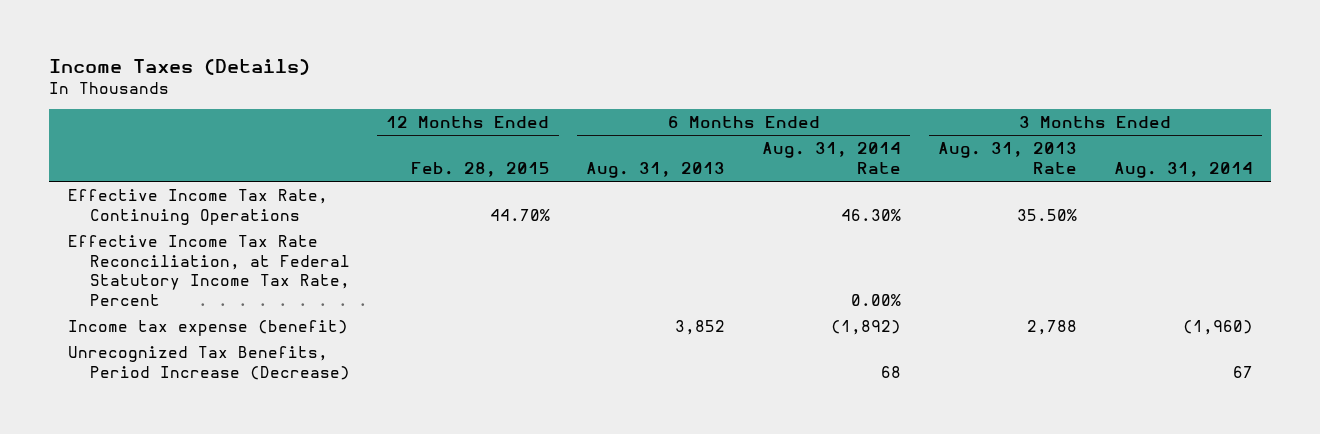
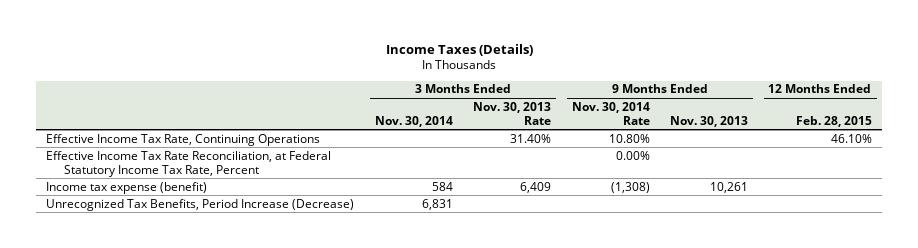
- | 12 Months Ended Feb. 28, 2015 | 6 Months Ended Aug. 31, 2013 | 6 Months Ended Aug. 31, 2014 Rate | 3 Months Ended Aug. 31, 2013 Rate | 3 Months Ended Aug. 31, 2014
+ | 3 Months Ended Nov. 30, 2014 | 3 Months Ended Nov. 30, 2013 Rate | 9 Months Ended Nov. 30, 2014 Rate | 9 Months Ended Nov. 30, 2013 | 12 Months Ended Feb. 28, 2015
- Effective Income Tax Rate, Continuing Operations | 44.70% | | 46.30% | 35.50% |
+ Effective Income Tax Rate, Continuing Operations | | 31.40% | 10.80% | | 46.10%

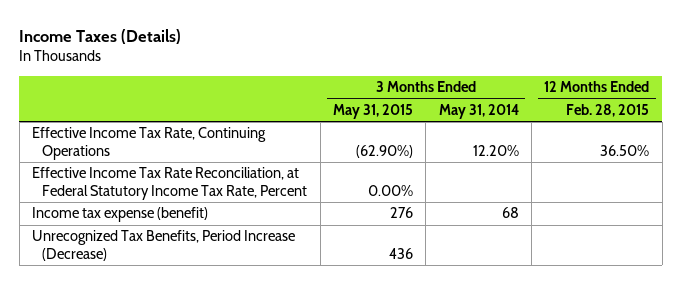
- | 3 Months Ended Nov. 30, 2014 | 3 Months Ended Nov. 30, 2013 Rate | 9 Months Ended Nov. 30, 2014 Rate | 9 Months Ended Nov. 30, 2013 | 12 Months Ended Feb. 28, 2015
+ | 3 Months Ended May 31, 2015 | 3 Months Ended May 31, 2014 | 12 Months Ended Feb. 28, 2015
- Effective Income Tax Rate, Continuing Operations | | 31.40% | 10.80% | | 46.10%
+ Effective Income Tax Rate, Continuing Operations | (62.90%) | 12.20% | 36.50%

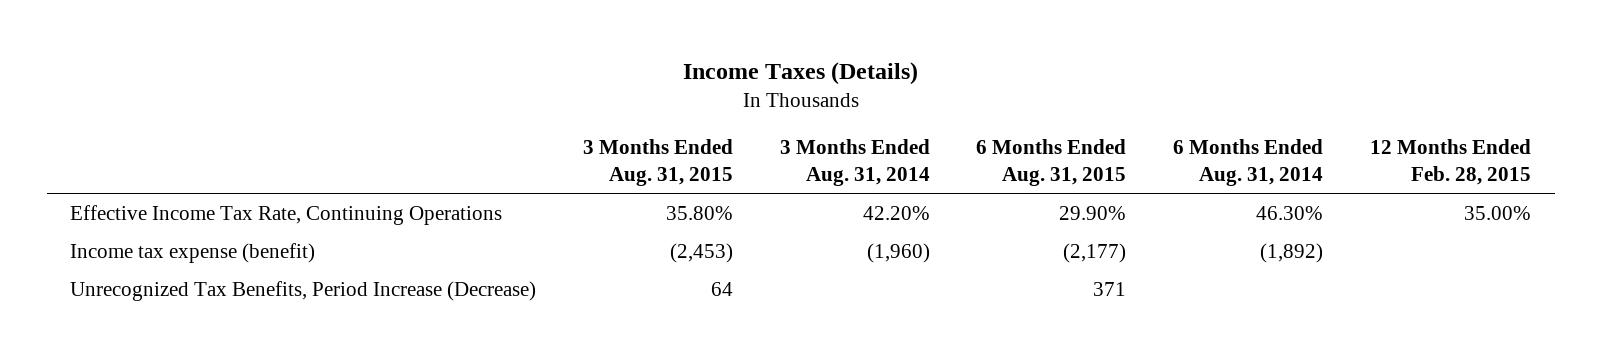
- | 3 Months Ended May 31, 2015 | 3 Months Ended May 31, 2014 | 12 Months Ended Feb. 28, 2015
+ | 3 Months Ended Aug. 31, 2015 | 3 Months Ended Aug. 31, 2014 | 6 Months Ended Aug. 31, 2015 | 6 Months Ended Aug. 31, 2014 | 12 Months Ended Feb. 28, 2015
- Effective Income Tax Rate, Continuing Operations | (62.90%) | 12.20% | 36.50%
- Effective Income Tax Rate Reconciliation, at Federal Statutory Income Tax Rate, Percent | 0.00% | |
+ Effective Income Tax Rate, Continuing Operations | 35.80% | 42.20% | 29.90% | 46.30% | 35.00%

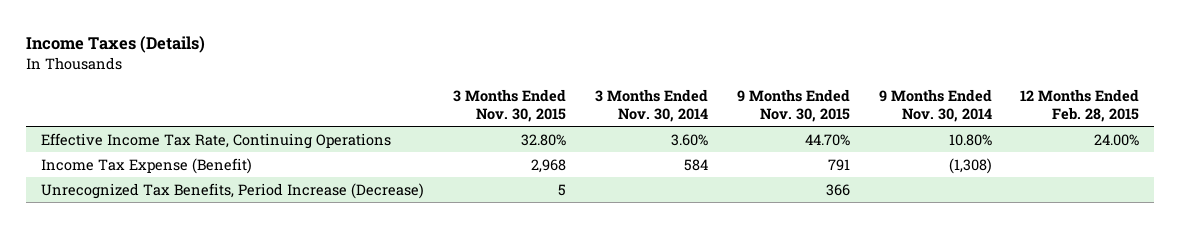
- | 3 Months Ended Aug. 31, 2015 | 3 Months Ended Aug. 31, 2014 | 6 Months Ended Aug. 31, 2015 | 6 Months Ended Aug. 31, 2014 | 12 Months Ended Feb. 28, 2015
+ | 3 Months Ended Nov. 30, 2015 | 3 Months Ended Nov. 30, 2014 | 9 Months Ended Nov. 30, 2015 | 9 Months Ended Nov. 30, 2014 | 12 Months Ended Feb. 28, 2015
- Effective Income Tax Rate, Continuing Operations | 35.80% | 42.20% | 29.90% | 46.30% | 35.00%
- Income tax expense (benefit) | (2,453) | (1,960) | (2,177) | (1,892) |
+ Effective Income Tax Rate, Continuing Operations | 32.80% | 3.60% | 44.70% | 10.80% | 24.00%
+ Income Tax Expense (Benefit) | 2,968 | 584 | 791 | (1,308) |

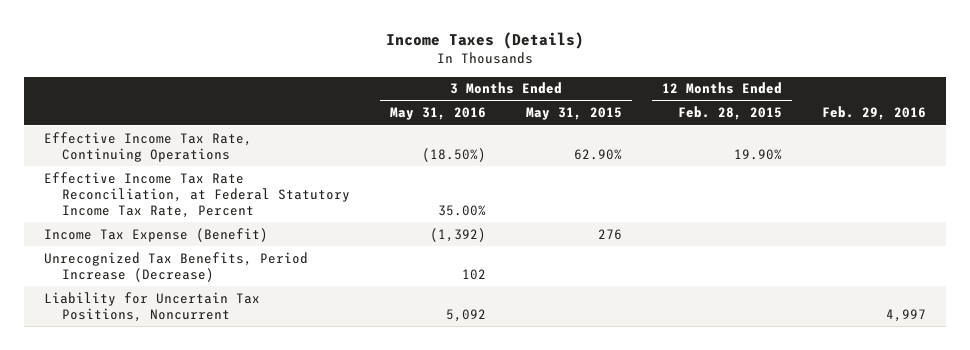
- | 3 Months Ended Nov. 30, 2015 | 3 Months Ended Nov. 30, 2014 | 9 Months Ended Nov. 30, 2015 | 9 Months Ended Nov. 30, 2014 | 12 Months Ended Feb. 28, 2015
+ | 3 Months Ended May 31, 2016 | 3 Months Ended May 31, 2015 | 12 Months Ended Feb. 28, 2015 | Feb. 29, 2016
- Effective Income Tax Rate, Continuing Operations | 32.80% | 3.60% | 44.70% | 10.80% | 24.00%
+ Effective Income Tax Rate, Continuing Operations | (18.50%) | 62.90% | 19.90% |
+ Effective Income Tax Rate Reconciliation, at Federal Statutory Income Tax Rate, Percent | 35.00% | | |
+ Liability for Uncertain Tax Positions, Noncurrent | 5,092 | | | 4,997

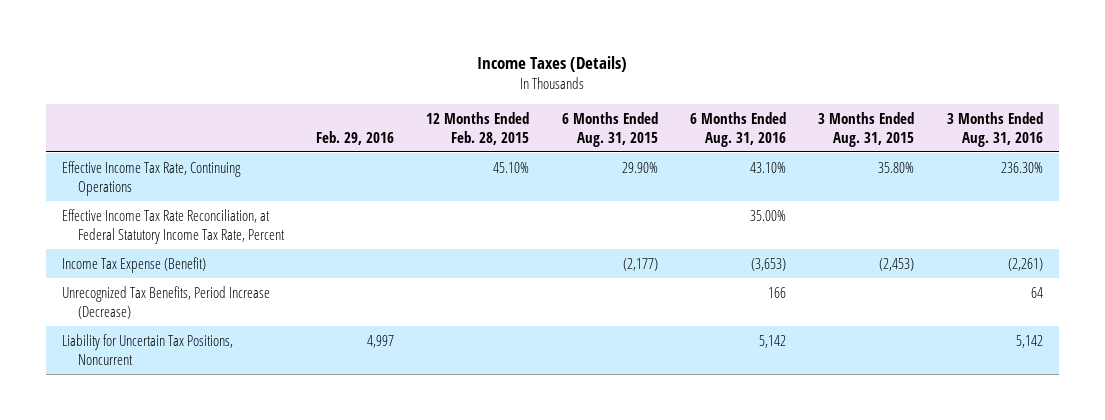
- | 3 Months Ended May 31, 2016 | 3 Months Ended May 31, 2015 | 12 Months Ended Feb. 28, 2015 | Feb. 29, 2016
+ | Feb. 29, 2016 | 12 Months Ended Feb. 28, 2015 | 6 Months Ended Aug. 31, 2015 | 6 Months Ended Aug. 31, 2016 | 3 Months Ended Aug. 31, 2015 | 3 Months Ended Aug. 31, 2016
- Effective Income Tax Rate, Continuing Operations | (18.50%) | 62.90% | 19.90% |
+ Effective Income Tax Rate, Continuing Operations | | 45.10% | 29.90% | 43.10% | 35.80% | 236.30%

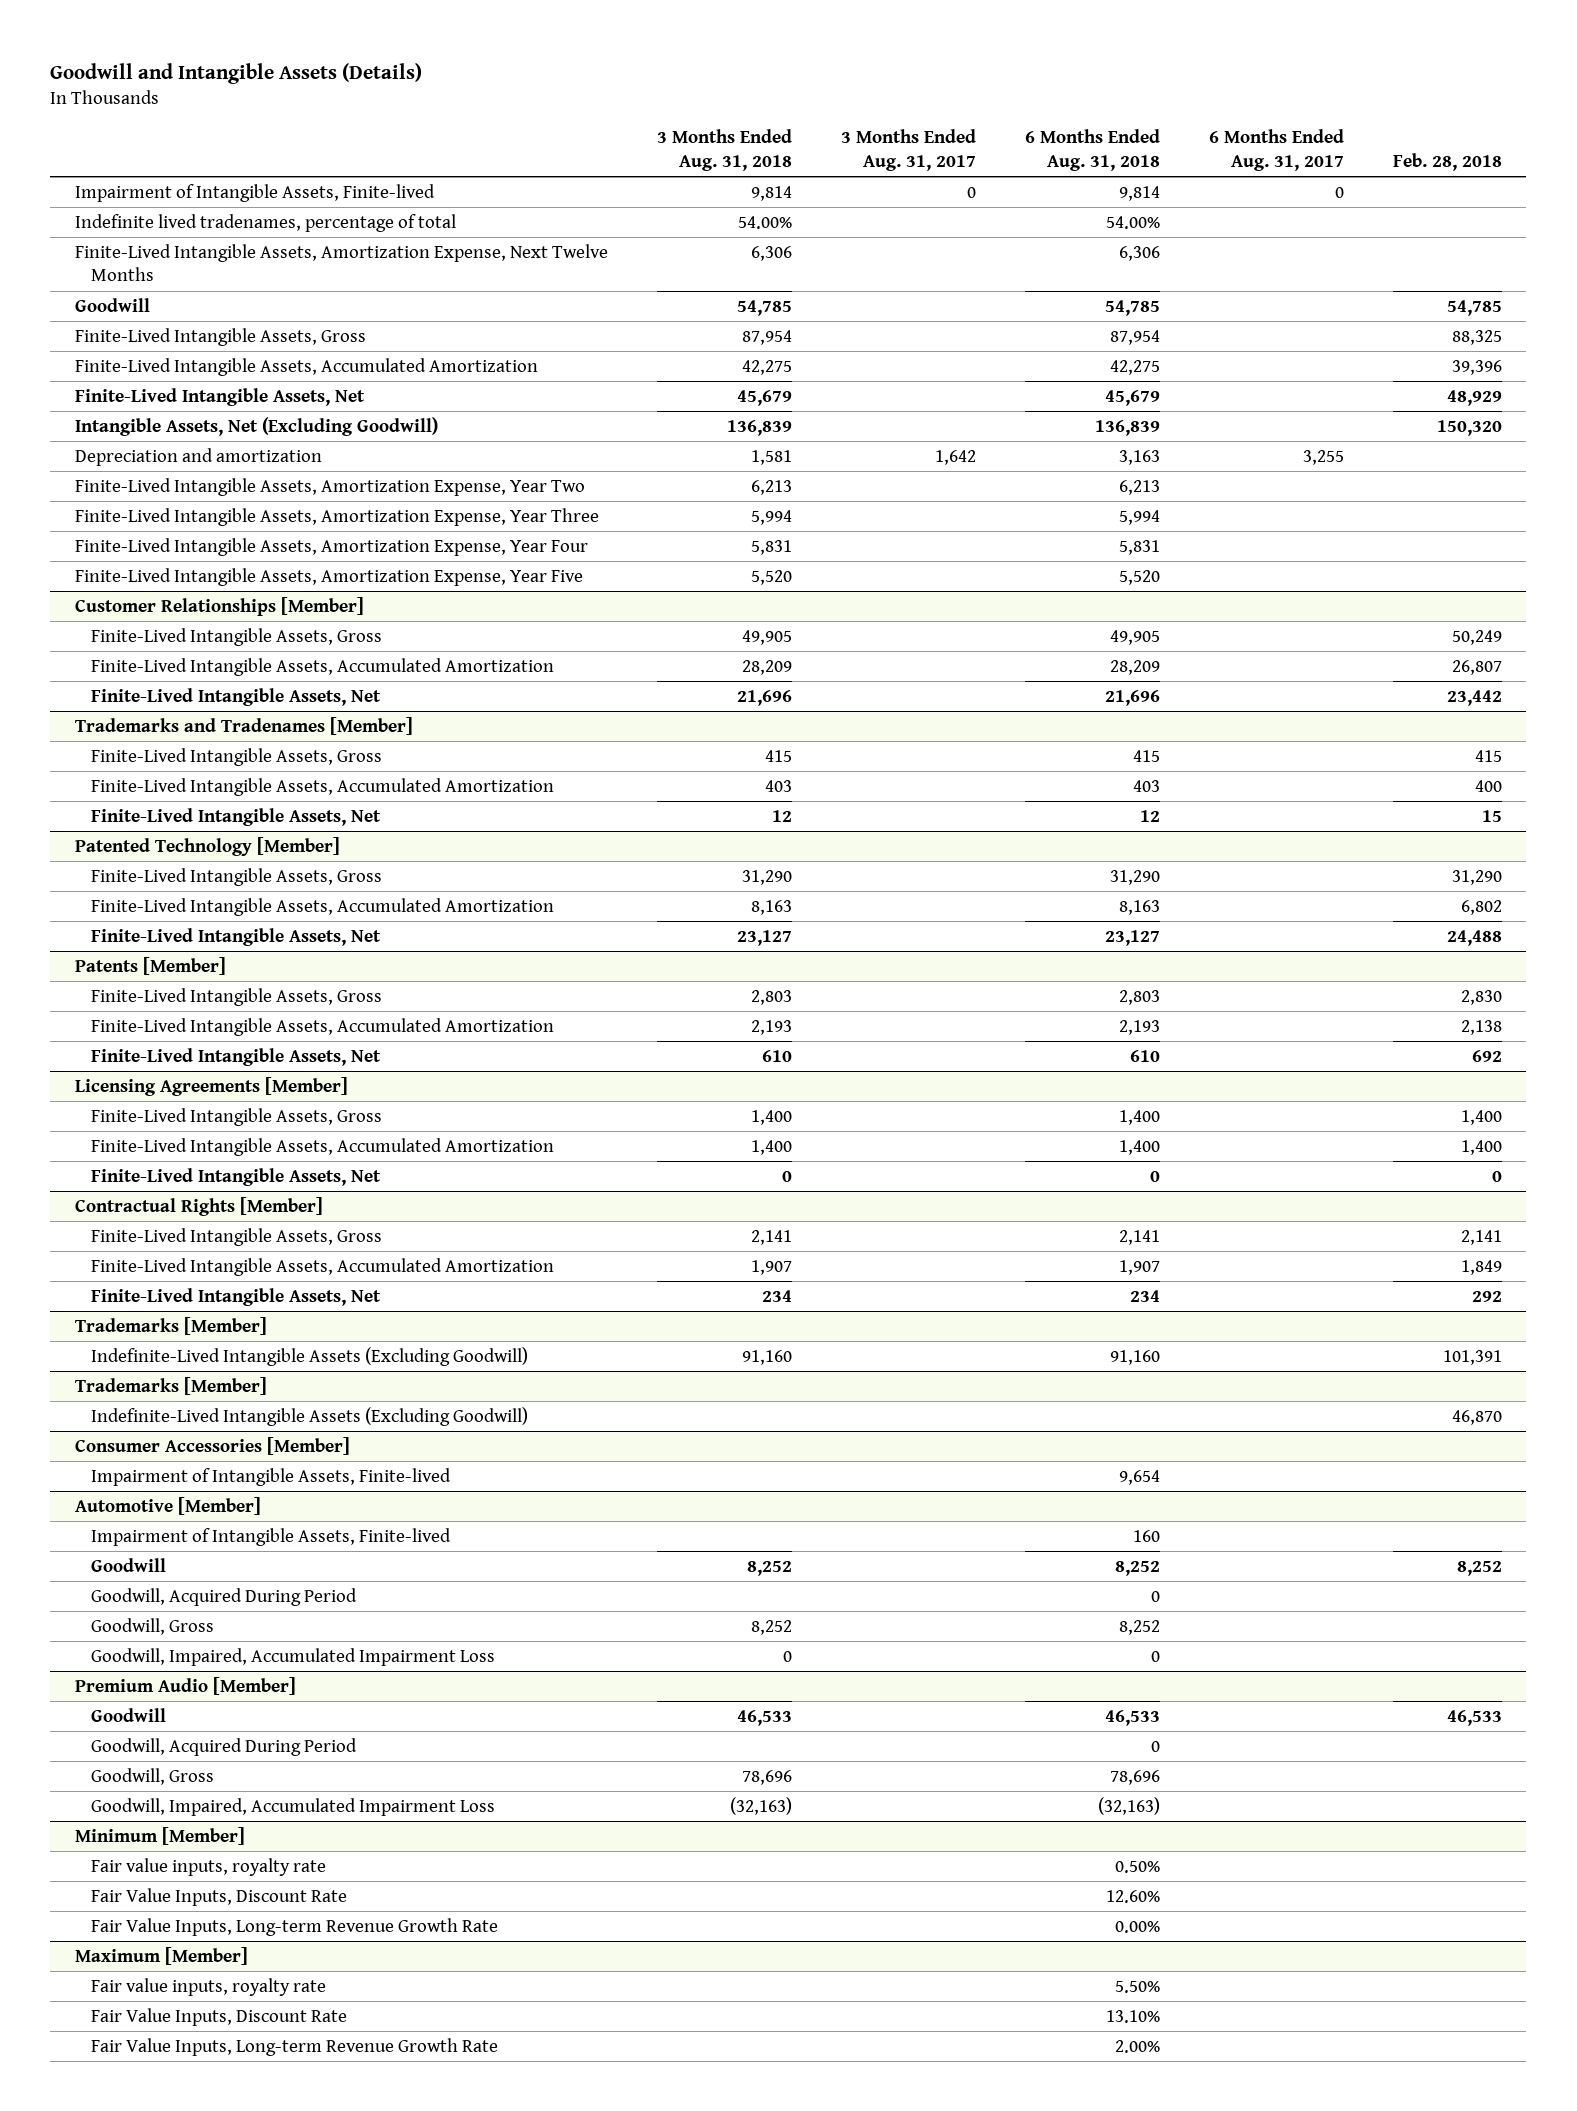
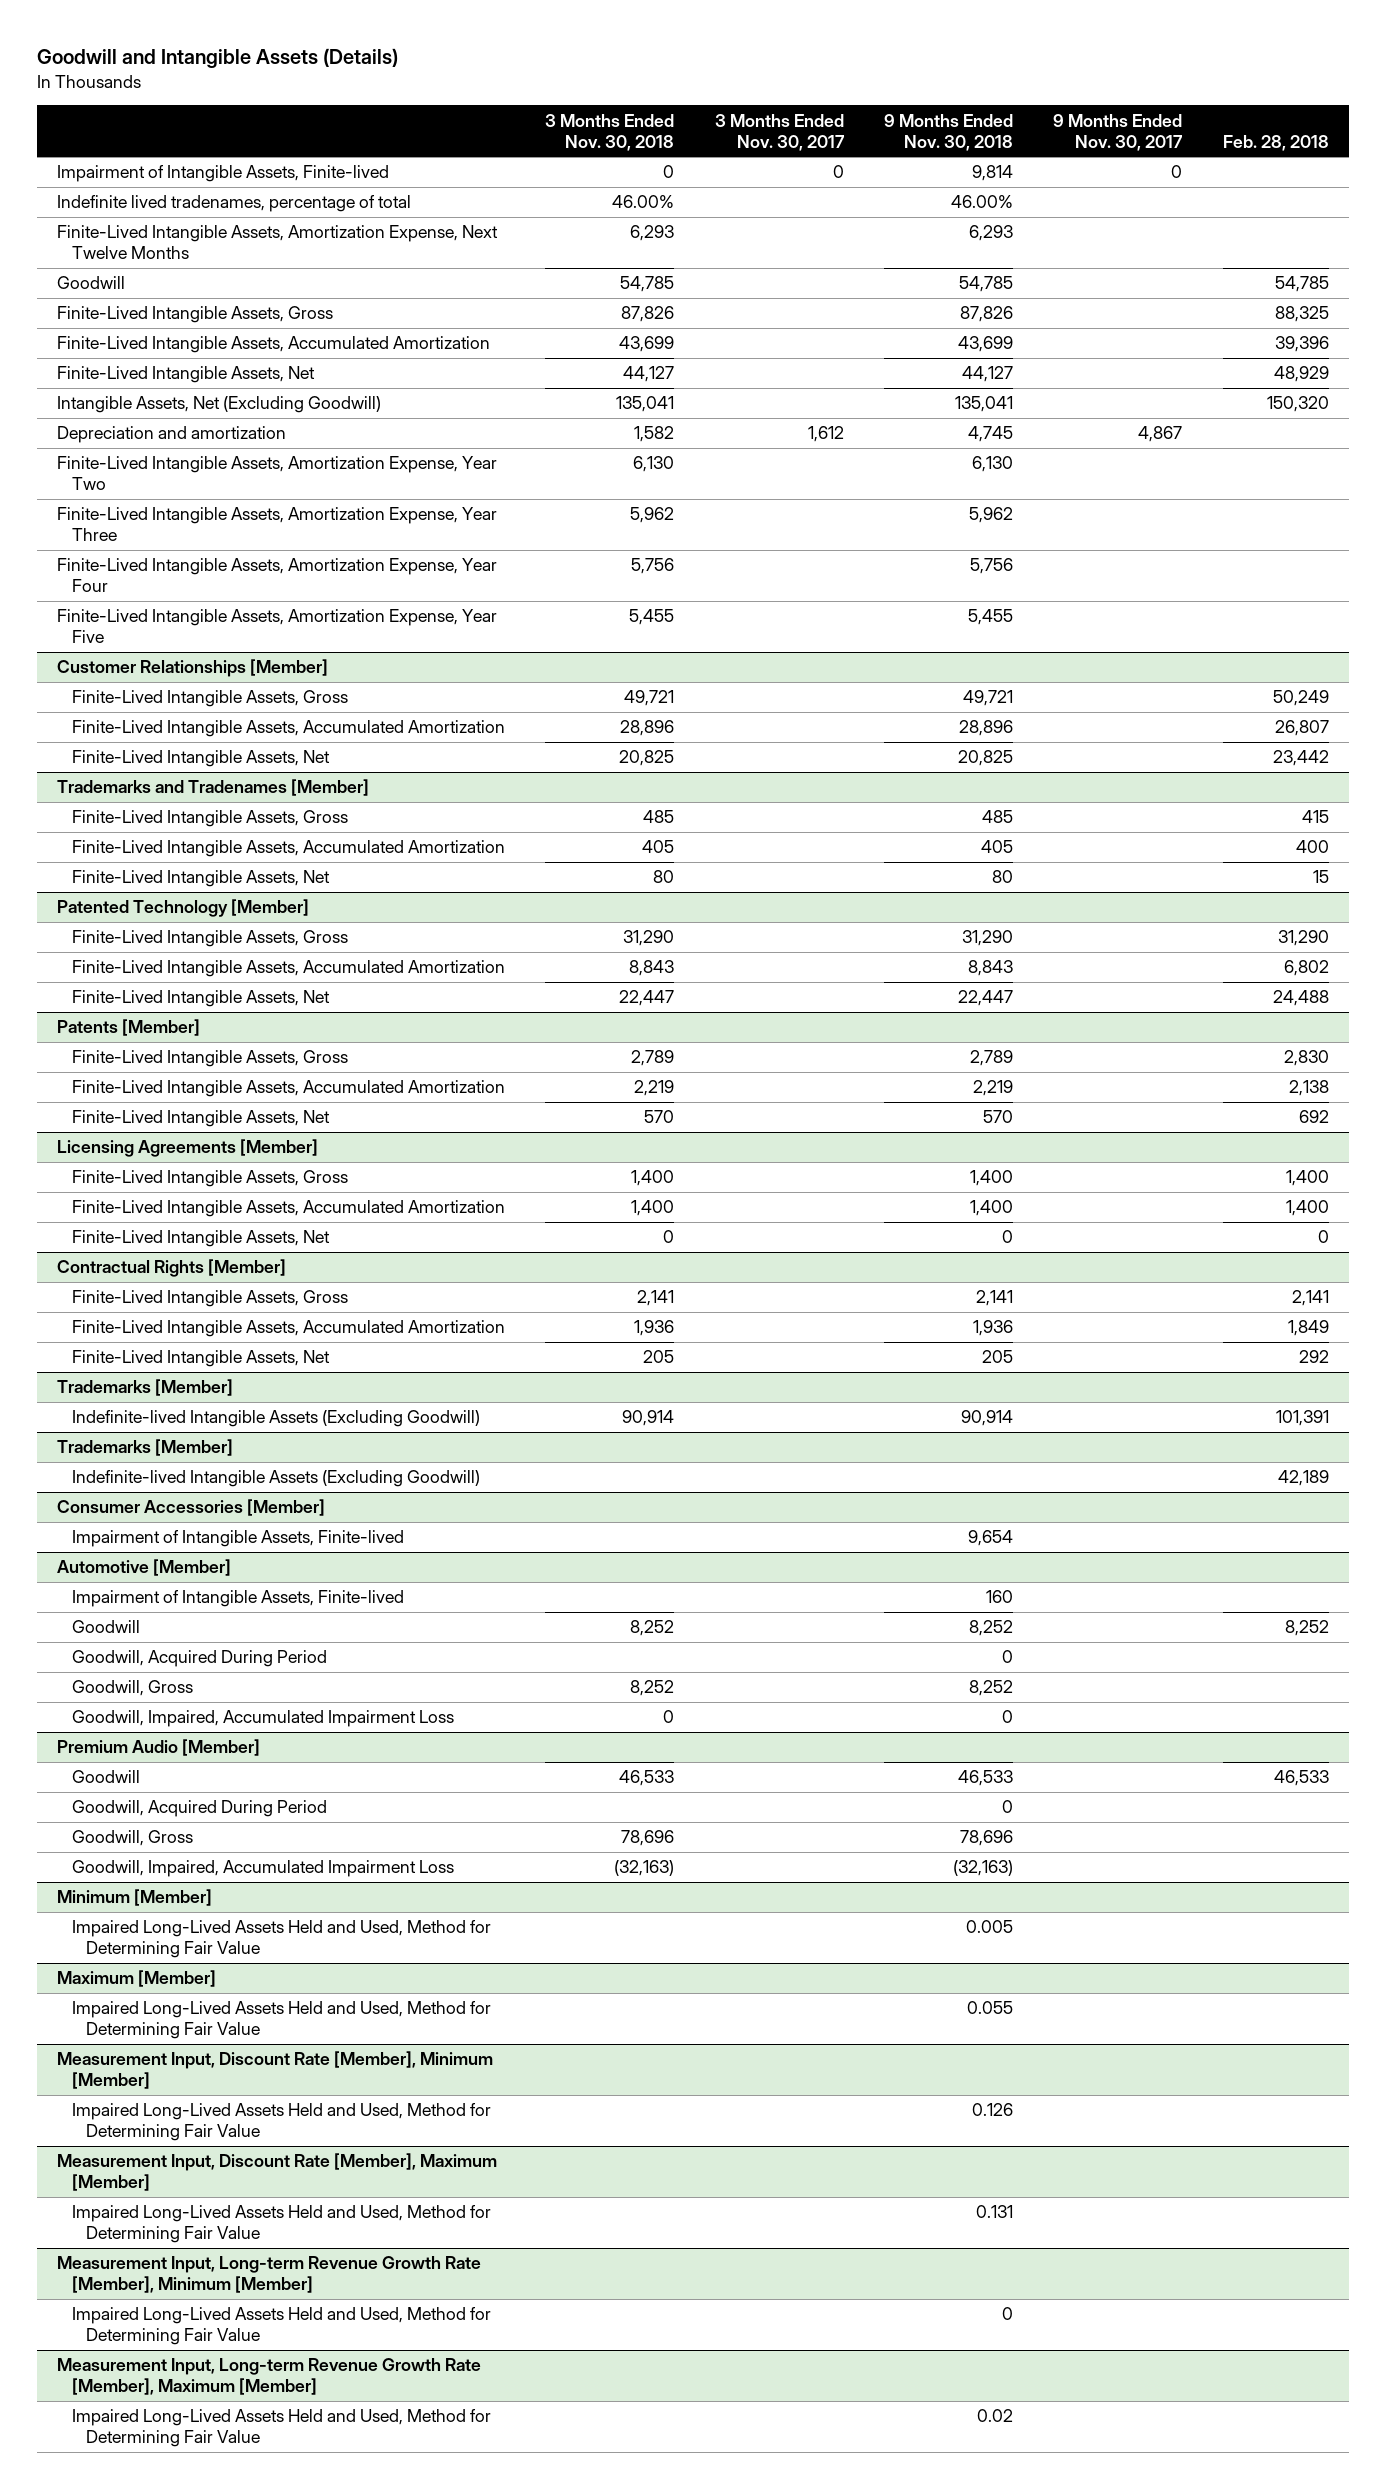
- | 3 Months Ended Aug. 31, 2018 | 3 Months Ended Aug. 31, 2017 | 6 Months Ended Aug. 31, 2018 | 6 Months Ended Aug. 31, 2017 | Feb. 28, 2018
+ | 3 Months Ended Nov. 30, 2018 | 3 Months Ended Nov. 30, 2017 | 9 Months Ended Nov. 30, 2018 | 9 Months Ended Nov. 30, 2017 | Feb. 28, 2018
@ Trademarks [Member]
- Indefinite-Lived Intangible Assets (Excluding Goodwill) | 91,160 | | 91,160 | | 101,391
+ Indefinite-lived Intangible Assets (Excluding Goodwill) | 90,914 | | 90,914 | | 101,391
- Indefinite-Lived Intangible Assets (Excluding Goodwill) | | | | | 46,870
+ Indefinite-lived Intangible Assets (Excluding Goodwill) | | | | | 42,189
@ Minimum [Member]
- Fair value inputs, royalty rate | | | 0.50% | |
- Fair Value Inputs, Discount Rate | | | 12.60% | |
- Fair Value Inputs, Long-term Revenue Growth Rate | | | 0.00% | |
+ Impaired Long-Lived Assets Held and Used, Method for Determining Fair Value | | | 0.005 | |
@ Maximum [Member]
- Fair value inputs, royalty rate | | | 5.50% | |
- Fair Value Inputs, Discount Rate | | | 13.10% | |
- Fair Value Inputs, Long-term Revenue Growth Rate | | | 2.00% | |
+ Impaired Long-Lived Assets Held and Used, Method for Determining Fair Value | | | 0.055 | |
+ Measurement Input, Discount Rate [Member], Minimum [Member]
+ Impaired Long-Lived Assets Held and Used, Method for Determining Fair Value | | | 0.126 | |
+ Measurement Input, Discount Rate [Member], Maximum [Member]
+ Impaired Long-Lived Assets Held and Used, Method for Determining Fair Value | | | 0.131 | |
+ Measurement Input, Long-term Revenue Growth Rate [Member], Minimum [Member]
+ Impaired Long-Lived Assets Held and Used, Method for Determining Fair Value | | | 0 | |
+ Measurement Input, Long-term Revenue Growth Rate [Member], Maximum [Member]
+ Impaired Long-Lived Assets Held and Used, Method for Determining Fair Value | | | 0.02 | |

